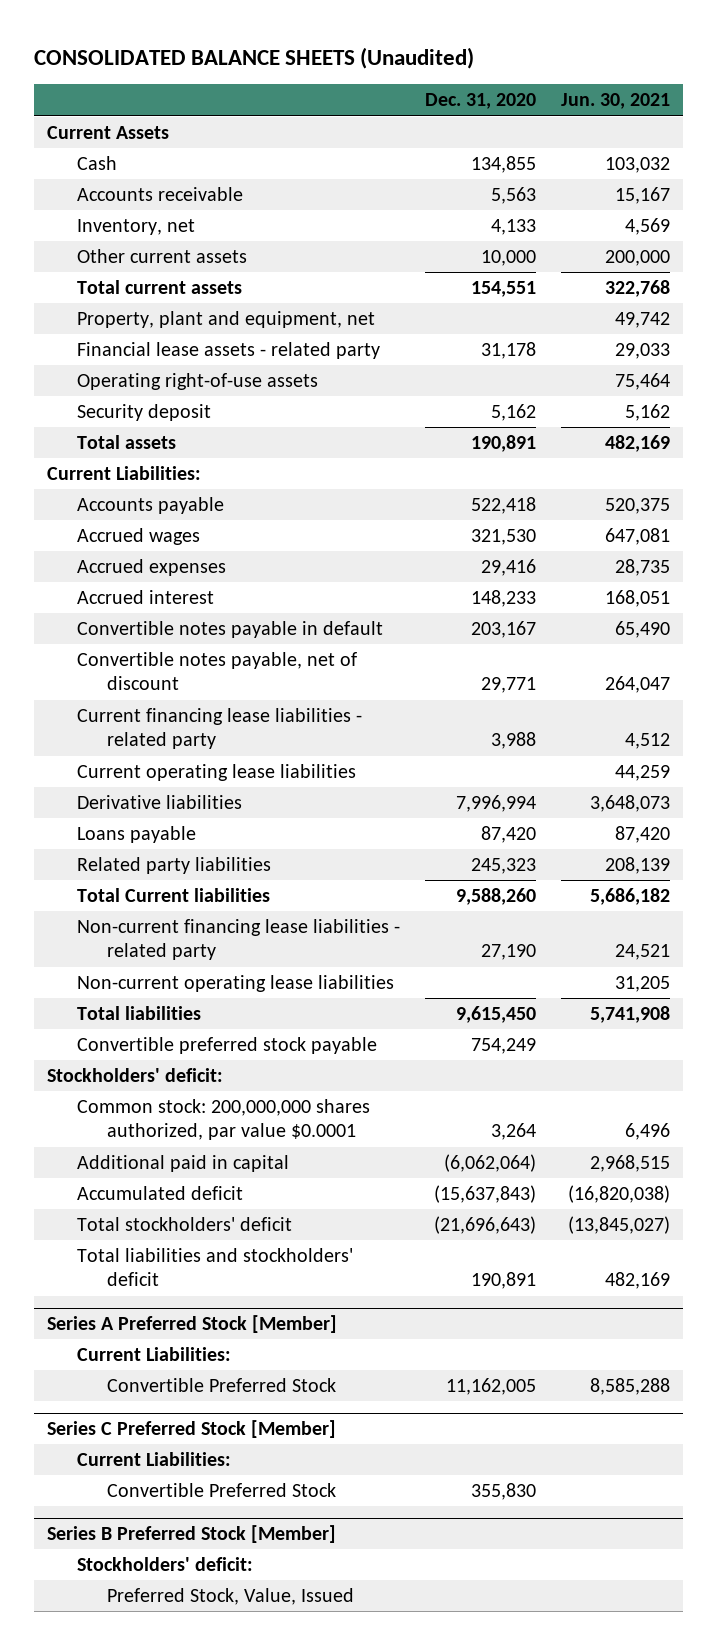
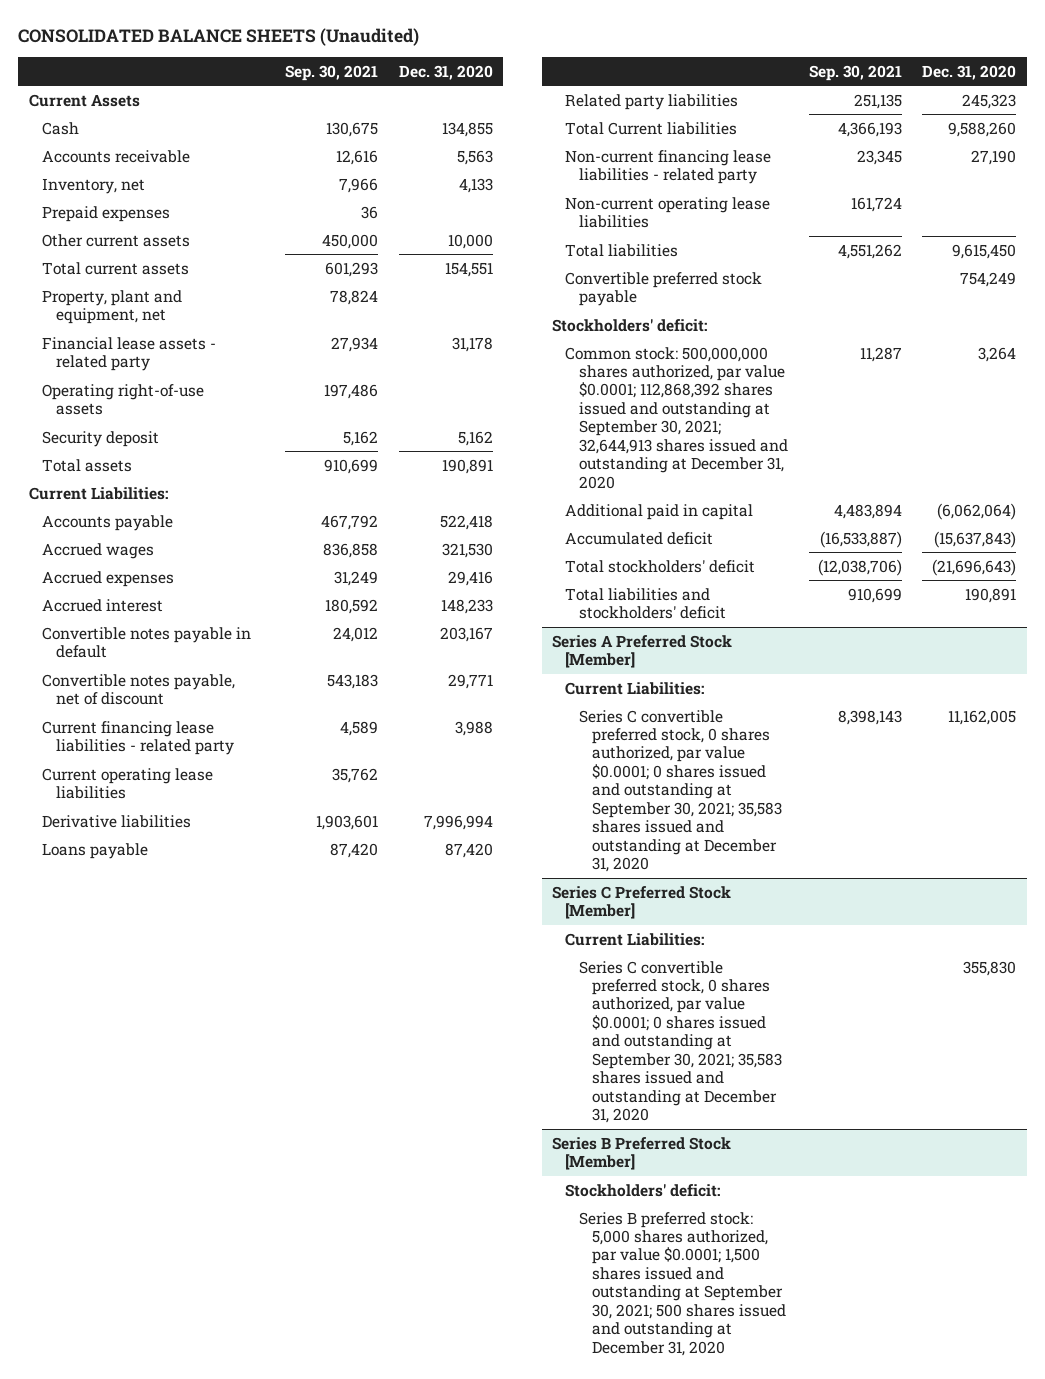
- | Dec. 31, 2020 | Jun. 30, 2021
+ | Sep. 30, 2021 | Dec. 31, 2020
+ Prepaid expenses | 36 |
- Common stock: 200,000,000 shares authorized, par value $0.0001 | 3,264 | 6,496
+ Common stock: 500,000,000 shares authorized, par value $0.0001; 112,868,392 shares issued and outstanding at September 30, 2021; 32,644,913 shares issued and outstanding at December 31, 2020 | 11,287 | 3,264
@ Series A Preferred Stock [Member]
- Convertible Preferred Stock | 11,162,005 | 8,585,288
+ Series C convertible preferred stock, 0 shares authorized, par value $0.0001; 0 shares issued and outstanding at September 30, 2021; 35,583 shares issued and outstanding at December 31, 2020 | 8,398,143 | 11,162,005
@ Series C Preferred Stock [Member]
- Convertible Preferred Stock | 355,830 |
+ Series C convertible preferred stock, 0 shares authorized, par value $0.0001; 0 shares issued and outstanding at September 30, 2021; 35,583 shares issued and outstanding at December 31, 2020 | | 355,830
@ Series B Preferred Stock [Member]
- Preferred Stock, Value, Issued
+ Series B preferred stock: 5,000 shares authorized, par value $0.0001; 1,500 shares issued and outstanding at September 30, 2021; 500 shares issued and outstanding at December 31, 2020

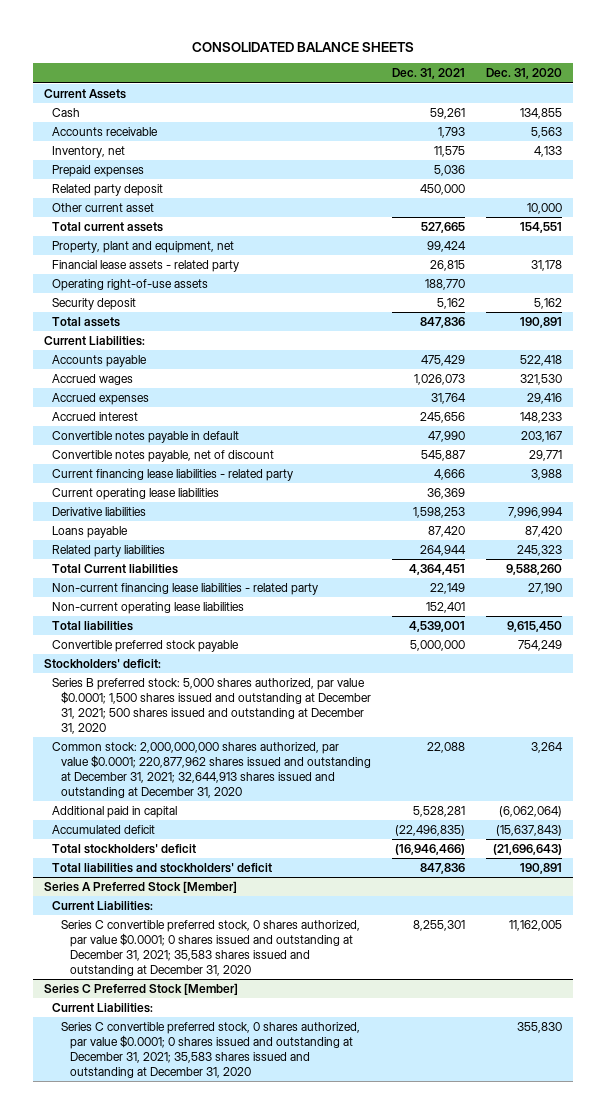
- CONSOLIDATED BALANCE SHEETS (Unaudited)
+ CONSOLIDATED BALANCE SHEETS
- | Sep. 30, 2021 | Dec. 31, 2020
+ | Dec. 31, 2021 | Dec. 31, 2020
- Other current assets | 450,000 | 10,000
+ Related party deposit | 450,000 |
+ Other current asset | | 10,000
- Common stock: 500,000,000 shares authorized, par value $0.0001; 112,868,392 shares issued and outstanding at September 30, 2021; 32,644,913 shares issued and outstanding at December 31, 2020 | 11,287 | 3,264
+ Series B preferred stock: 5,000 shares authorized, par value $0.0001; 1,500 shares issued and outstanding at December 31, 2021; 500 shares issued and outstanding at December 31, 2020
+ Common stock: 2,000,000,000 shares authorized, par value $0.0001; 220,877,962 shares issued and outstanding at December 31, 2021; 32,644,913 shares issued and outstanding at December 31, 2020 | 22,088 | 3,264
@ Series A Preferred Stock [Member]
- Series C convertible preferred stock, 0 shares authorized, par value $0.0001; 0 shares issued and outstanding at September 30, 2021; 35,583 shares issued and outstanding at December 31, 2020 | 8,398,143 | 11,162,005
+ Series C convertible preferred stock, 0 shares authorized, par value $0.0001; 0 shares issued and outstanding at December 31, 2021; 35,583 shares issued and outstanding at December 31, 2020 | 8,255,301 | 11,162,005
@ Series C Preferred Stock [Member]
- Series C convertible preferred stock, 0 shares authorized, par value $0.0001; 0 shares issued and outstanding at September 30, 2021; 35,583 shares issued and outstanding at December 31, 2020 | | 355,830
- Series B Preferred Stock [Member]
- Stockholders' deficit:
- Series B preferred stock: 5,000 shares authorized, par value $0.0001; 1,500 shares issued and outstanding at September 30, 2021; 500 shares issued and outstanding at December 31, 2020
@ Series C Preferred Stock [Member]
+ Series C convertible preferred stock, 0 shares authorized, par value $0.0001; 0 shares issued and outstanding at December 31, 2021; 35,583 shares issued and outstanding at December 31, 2020 | | 355,830

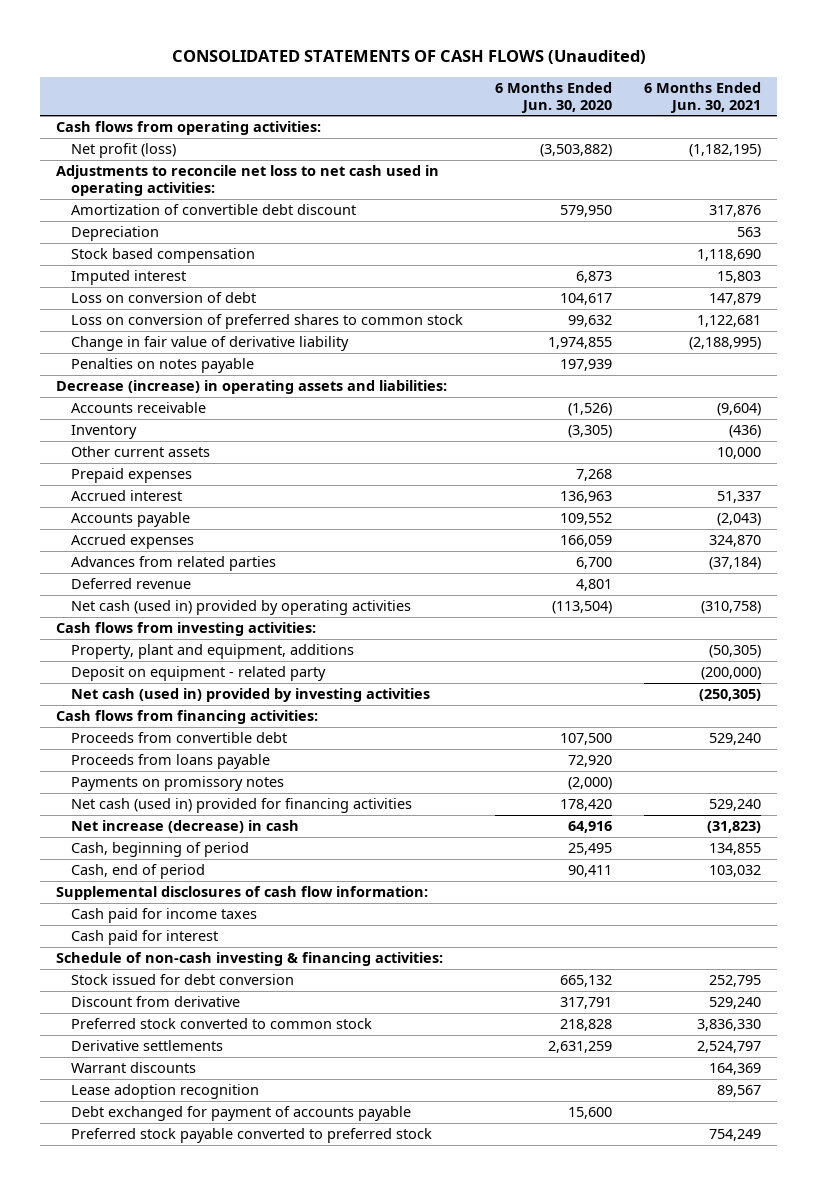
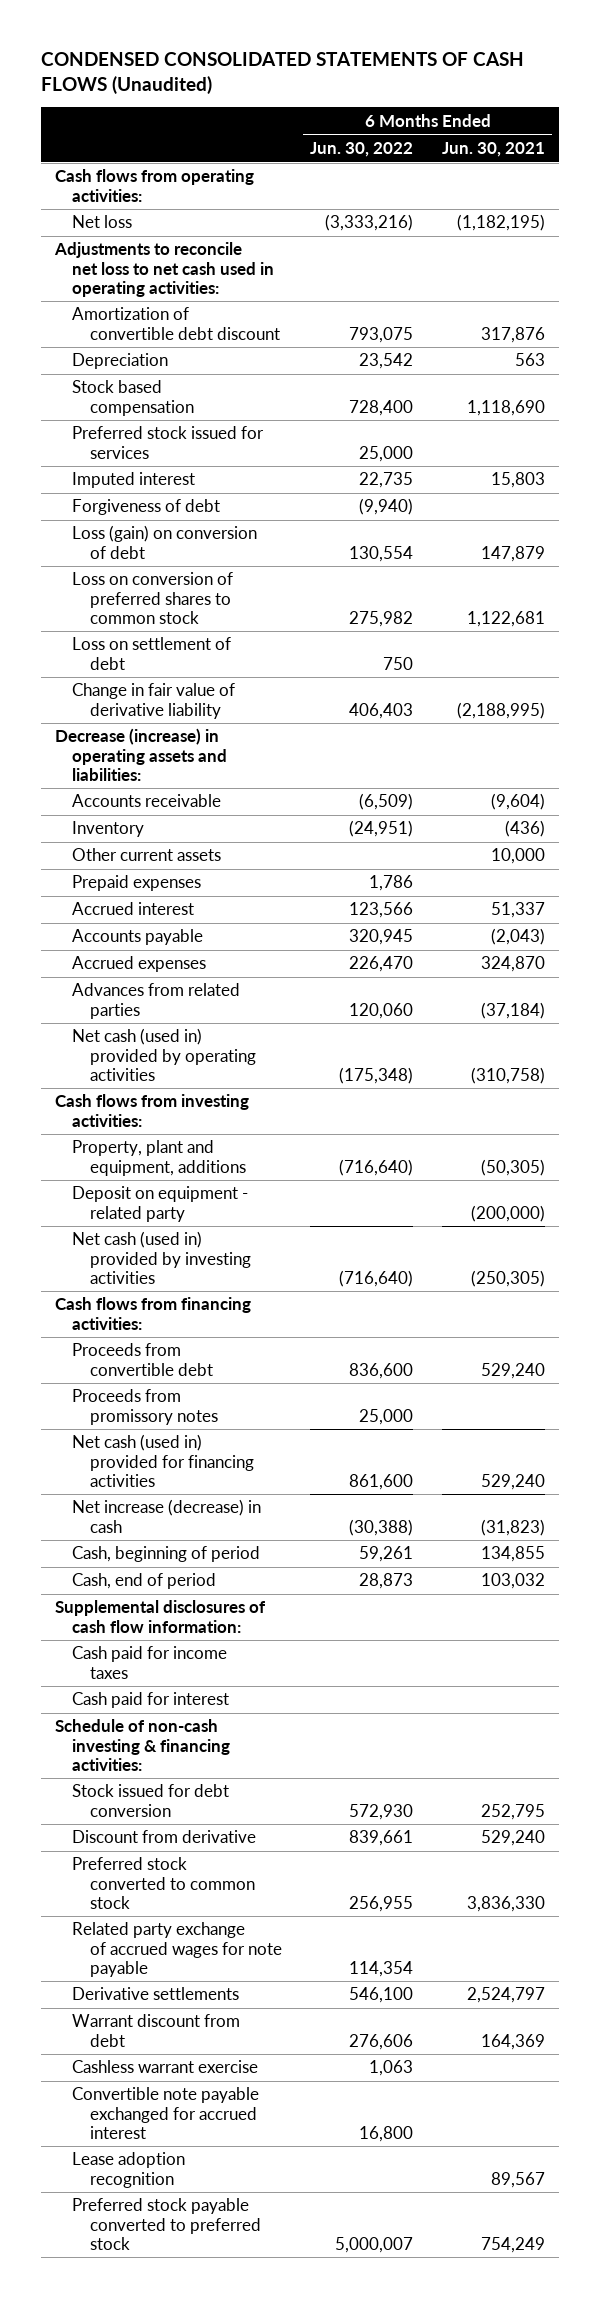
- CONSOLIDATED STATEMENTS OF CASH FLOWS (Unaudited)
+ CONDENSED CONSOLIDATED STATEMENTS OF CASH FLOWS (Unaudited)
- | 6 Months Ended Jun. 30, 2020 | 6 Months Ended Jun. 30, 2021
+ | 6 Months Ended Jun. 30, 2022 | 6 Months Ended Jun. 30, 2021
- Net profit (loss) | (3,503,882) | (1,182,195)
+ Net loss | (3,333,216) | (1,182,195)
+ Preferred stock issued for services | 25,000 |
- Loss on conversion of debt | 104,617 | 147,879
+ Forgiveness of debt | (9,940) |
+ Loss (gain) on conversion of debt | 130,554 | 147,879
+ Loss on settlement of debt | 750 |
- Penalties on notes payable | 197,939 |
- Deferred revenue | 4,801 |
- Proceeds from loans payable | 72,920 |
- Payments on promissory notes | (2,000) |
+ Proceeds from promissory notes | 25,000 |
+ Related party exchange of accrued wages for note payable | 114,354 |
- Warrant discounts | | 164,369
+ Warrant discount from debt | 276,606 | 164,369
+ Cashless warrant exercise | 1,063 |
+ Convertible note payable exchanged for accrued interest | 16,800 |
- Debt exchanged for payment of accounts payable | 15,600 |

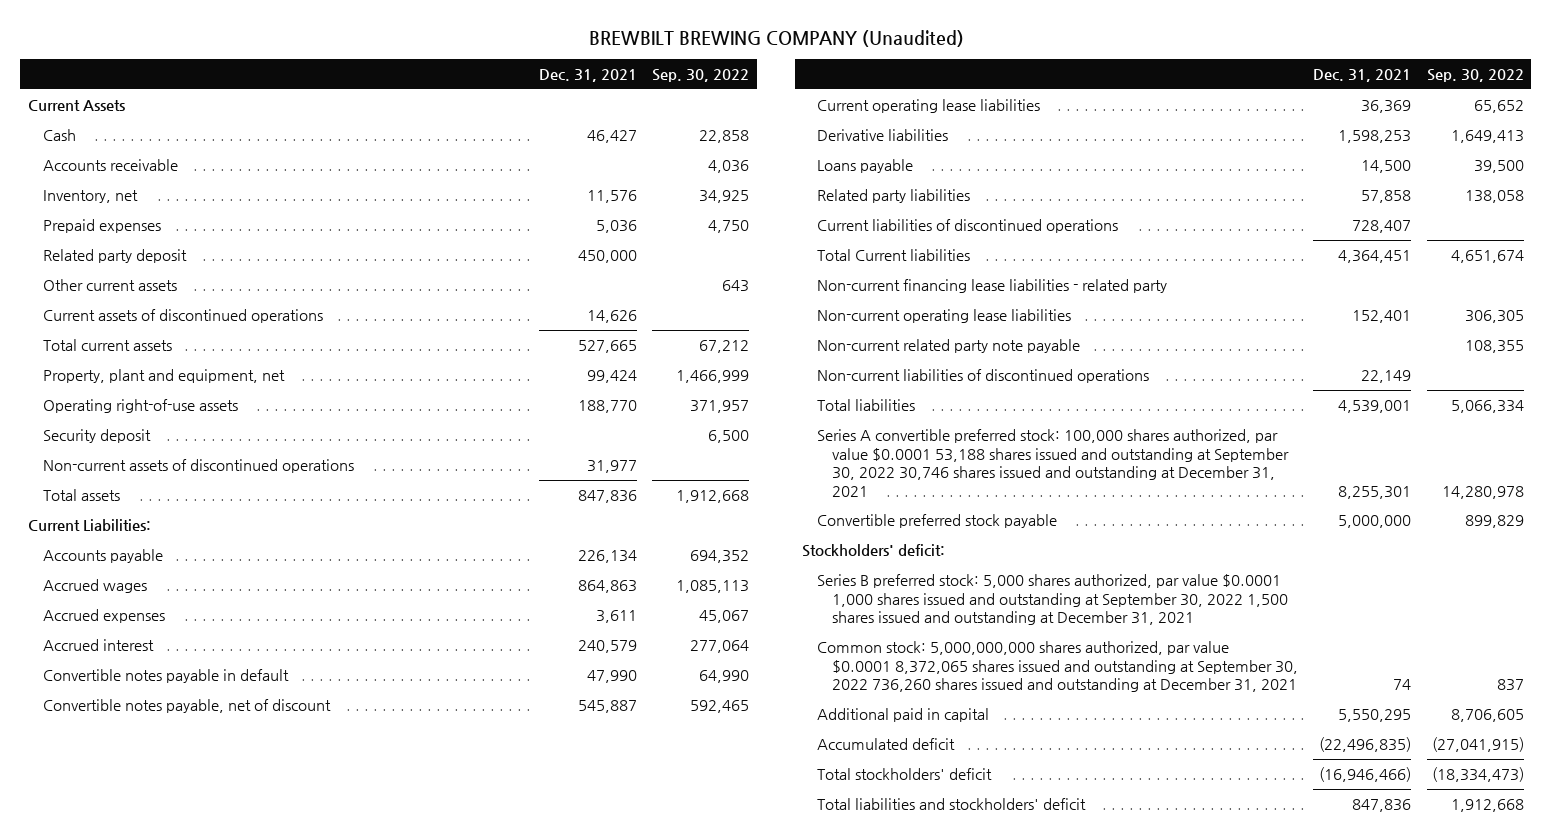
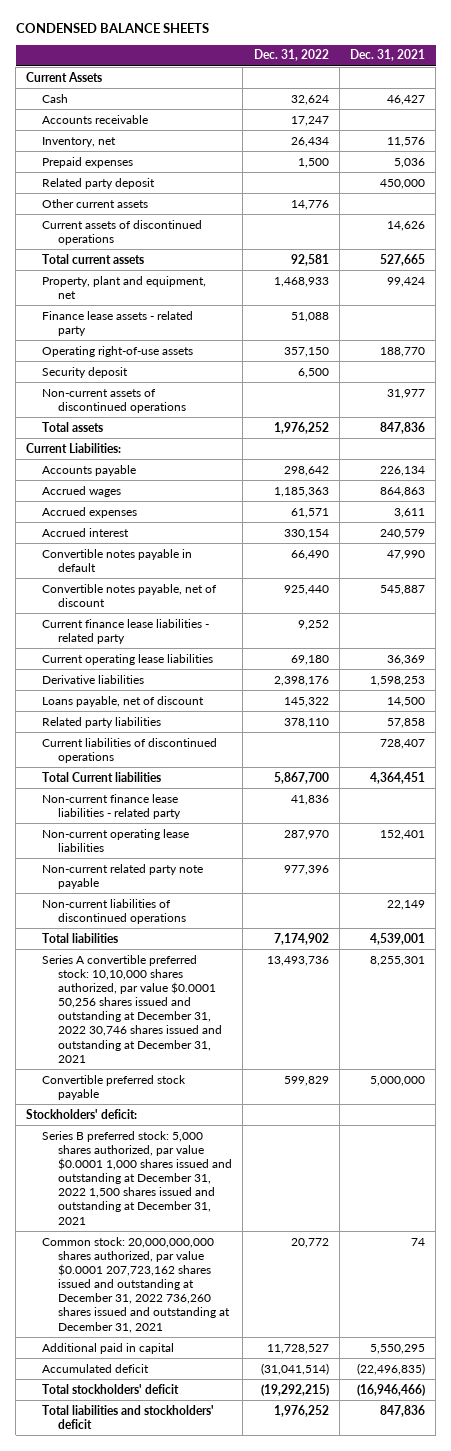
- BREWBILT BREWING COMPANY (Unaudited)
+ CONDENSED BALANCE SHEETS
- | Dec. 31, 2021 | Sep. 30, 2022
+ | Dec. 31, 2022 | Dec. 31, 2021
+ Finance lease assets - related party | 51,088 |
+ Current finance lease liabilities - related party | 9,252 |
- Loans payable | 14,500 | 39,500
+ Loans payable, net of discount | 145,322 | 14,500
- Non-current financing lease liabilities - related party
+ Non-current finance lease liabilities - related party | 41,836 |
- Series A convertible preferred stock: 100,000 shares authorized, par value $0.0001 53,188 shares issued and outstanding at September 30, 2022 30,746 shares issued and outstanding at December 31, 2021 | 8,255,301 | 14,280,978
+ Series A convertible preferred stock: 10,10,000 shares authorized, par value $0.0001 50,256 shares issued and outstanding at December 31, 2022 30,746 shares issued and outstanding at December 31, 2021 | 13,493,736 | 8,255,301
- Series B preferred stock: 5,000 shares authorized, par value $0.0001 1,000 shares issued and outstanding at September 30, 2022 1,500 shares issued and outstanding at December 31, 2021
- Common stock: 5,000,000,000 shares authorized, par value $0.0001 8,372,065 shares issued and outstanding at September 30, 2022 736,260 shares issued and outstanding at December 31, 2021 | 74 | 837
+ Series B preferred stock: 5,000 shares authorized, par value $0.0001 1,000 shares issued and outstanding at December 31, 2022 1,500 shares issued and outstanding at December 31, 2021
+ Common stock: 20,000,000,000 shares authorized, par value $0.0001 207,723,162 shares issued and outstanding at December 31, 2022 736,260 shares issued and outstanding at December 31, 2021 | 20,772 | 74

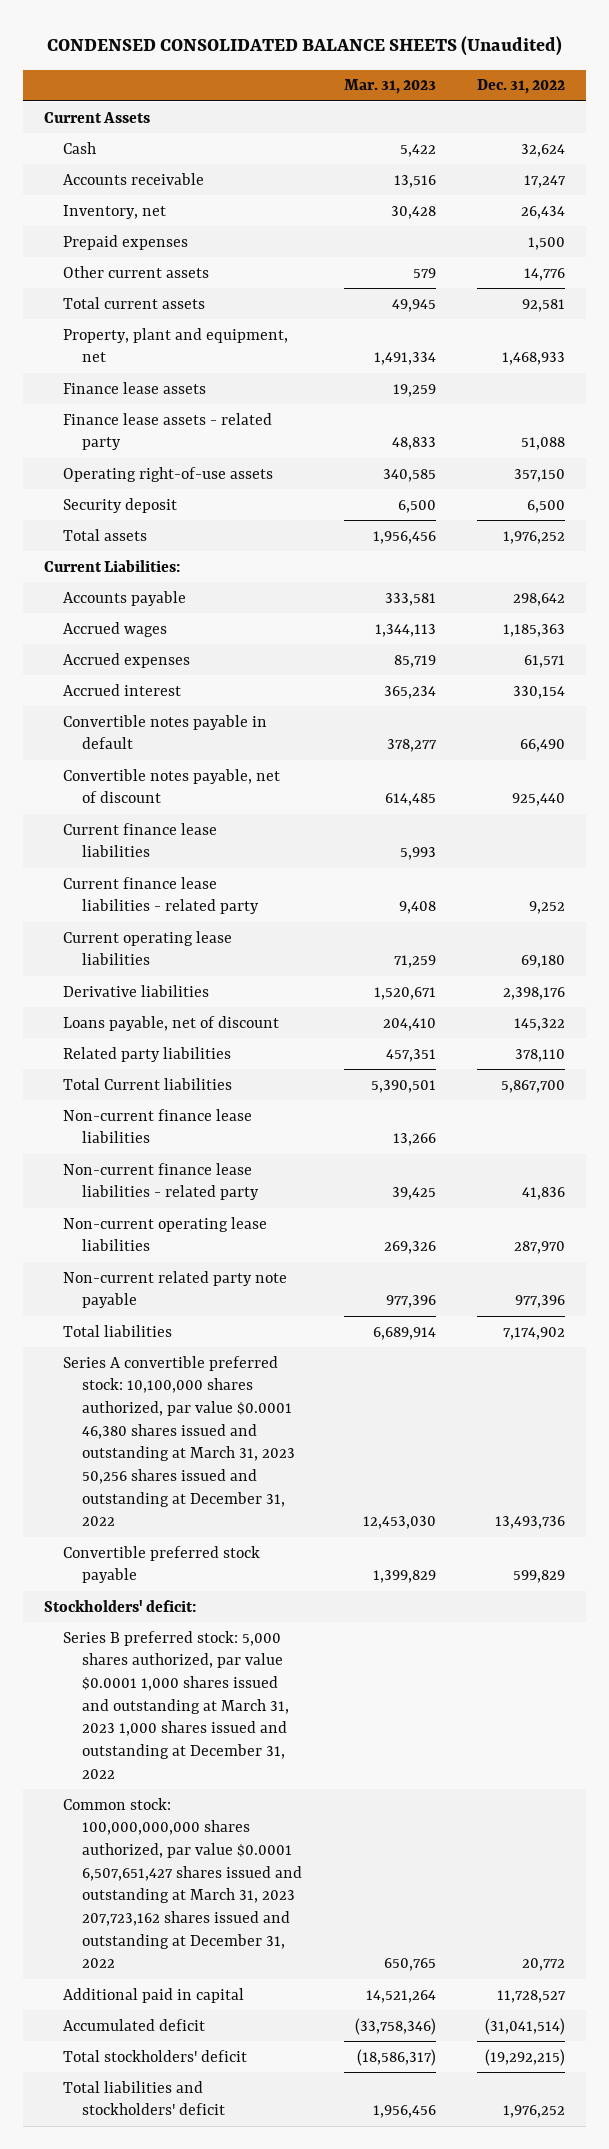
- CONDENSED BALANCE SHEETS
+ CONDENSED CONSOLIDATED BALANCE SHEETS (Unaudited)
- | Dec. 31, 2022 | Dec. 31, 2021
+ | Mar. 31, 2023 | Dec. 31, 2022
- Related party deposit | | 450,000
- Current assets of discontinued operations | | 14,626
+ Finance lease assets | 19,259 |
- Non-current assets of discontinued operations | | 31,977
+ Current finance lease liabilities | 5,993 |
- Current liabilities of discontinued operations | | 728,407
+ Non-current finance lease liabilities | 13,266 |
- Non-current liabilities of discontinued operations | | 22,149
- Series A convertible preferred stock: 10,10,000 shares authorized, par value $0.0001 50,256 shares issued and outstanding at December 31, 2022 30,746 shares issued and outstanding at December 31, 2021 | 13,493,736 | 8,255,301
+ Series A convertible preferred stock: 10,100,000 shares authorized, par value $0.0001 46,380 shares issued and outstanding at March 31, 2023 50,256 shares issued and outstanding at December 31, 2022 | 12,453,030 | 13,493,736
- Series B preferred stock: 5,000 shares authorized, par value $0.0001 1,000 shares issued and outstanding at December 31, 2022 1,500 shares issued and outstanding at December 31, 2021
- Common stock: 20,000,000,000 shares authorized, par value $0.0001 207,723,162 shares issued and outstanding at December 31, 2022 736,260 shares issued and outstanding at December 31, 2021 | 20,772 | 74
+ Series B preferred stock: 5,000 shares authorized, par value $0.0001 1,000 shares issued and outstanding at March 31, 2023 1,000 shares issued and outstanding at December 31, 2022
+ Common stock: 100,000,000,000 shares authorized, par value $0.0001 6,507,651,427 shares issued and outstanding at March 31, 2023 207,723,162 shares issued and outstanding at December 31, 2022 | 650,765 | 20,772

